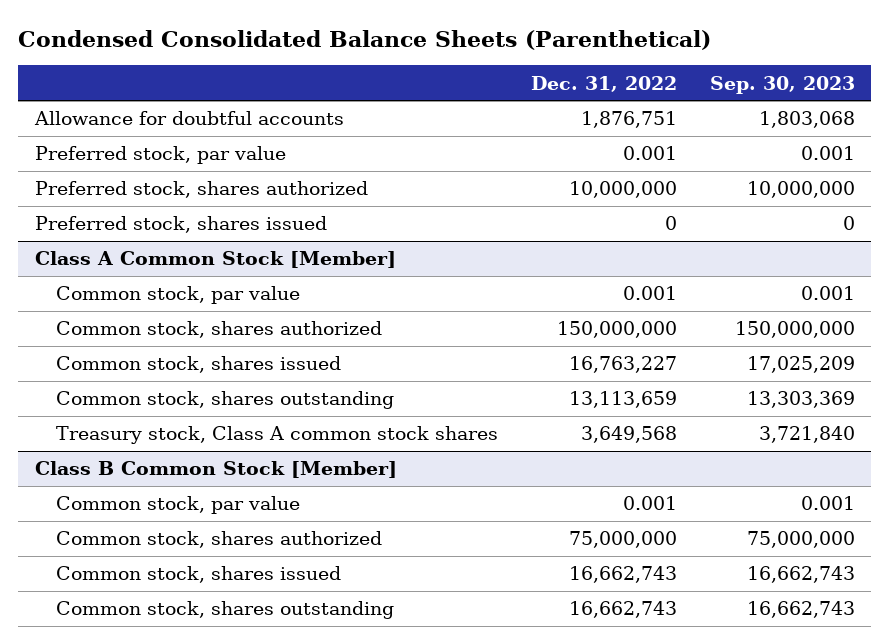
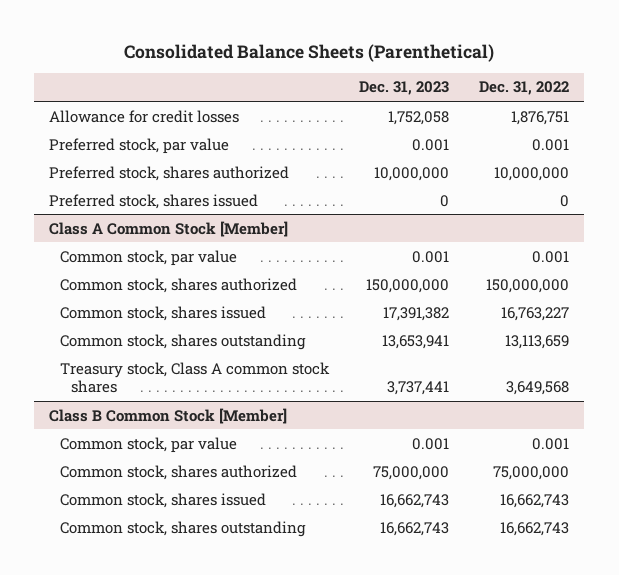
- Condensed Consolidated Balance Sheets (Parenthetical)
+ Consolidated Balance Sheets (Parenthetical)
- | Dec. 31, 2022 | Sep. 30, 2023
+ | Dec. 31, 2023 | Dec. 31, 2022
- Allowance for doubtful accounts | 1,876,751 | 1,803,068
+ Allowance for credit losses | 1,752,058 | 1,876,751

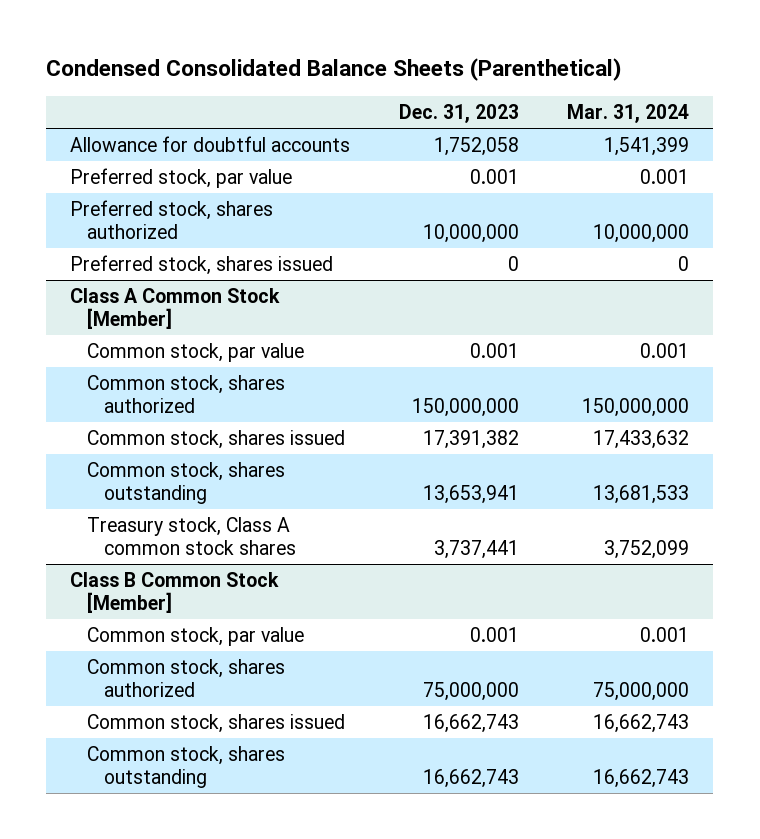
- Consolidated Balance Sheets (Parenthetical)
+ Condensed Consolidated Balance Sheets (Parenthetical)
- | Dec. 31, 2023 | Dec. 31, 2022
+ | Dec. 31, 2023 | Mar. 31, 2024
- Allowance for credit losses | 1,752,058 | 1,876,751
+ Allowance for doubtful accounts | 1,752,058 | 1,541,399

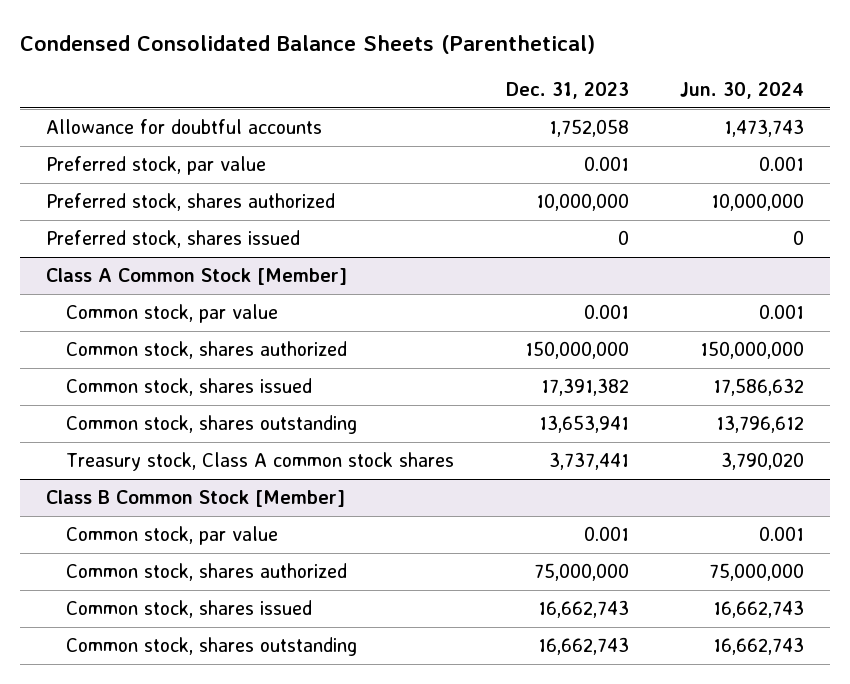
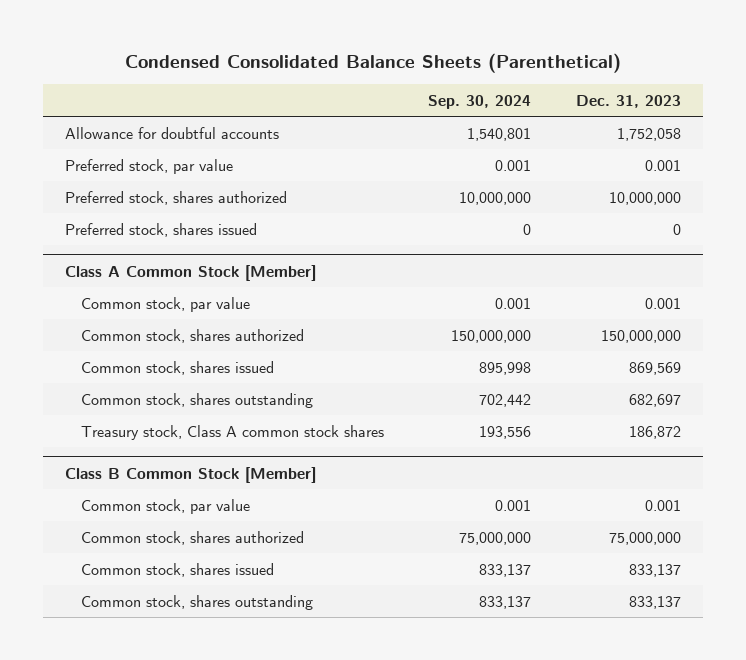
- | Dec. 31, 2023 | Jun. 30, 2024
+ | Sep. 30, 2024 | Dec. 31, 2023
@ Class A Common Stock [Member]
- Common stock, shares issued | 17,391,382 | 17,586,632
- Common stock, shares outstanding | 13,653,941 | 13,796,612
- Treasury stock, Class A common stock shares | 3,737,441 | 3,790,020
+ Common stock, shares issued | 895,998 | 869,569
+ Common stock, shares outstanding | 702,442 | 682,697
+ Treasury stock, Class A common stock shares | 193,556 | 186,872
@ Class B Common Stock [Member]
- Common stock, shares issued | 16,662,743 | 16,662,743
- Common stock, shares outstanding | 16,662,743 | 16,662,743
+ Common stock, shares issued | 833,137 | 833,137
+ Common stock, shares outstanding | 833,137 | 833,137

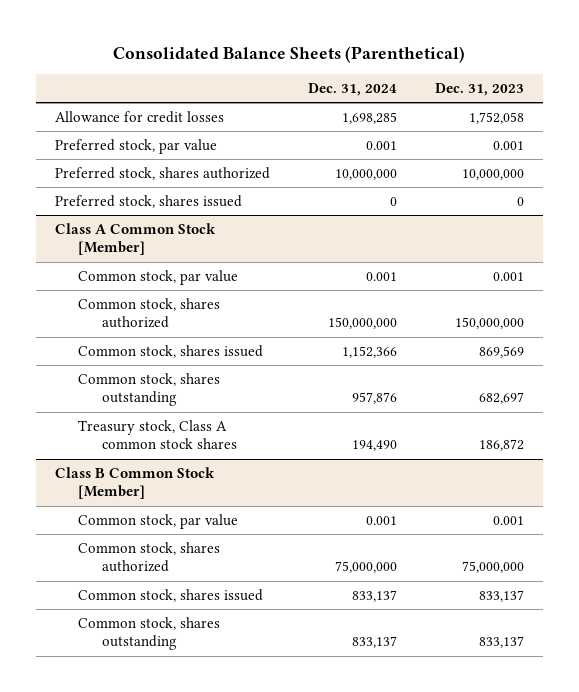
- Condensed Consolidated Balance Sheets (Parenthetical)
+ Consolidated Balance Sheets (Parenthetical)
- | Sep. 30, 2024 | Dec. 31, 2023
+ | Dec. 31, 2024 | Dec. 31, 2023
- Allowance for doubtful accounts | 1,540,801 | 1,752,058
+ Allowance for credit losses | 1,698,285 | 1,752,058

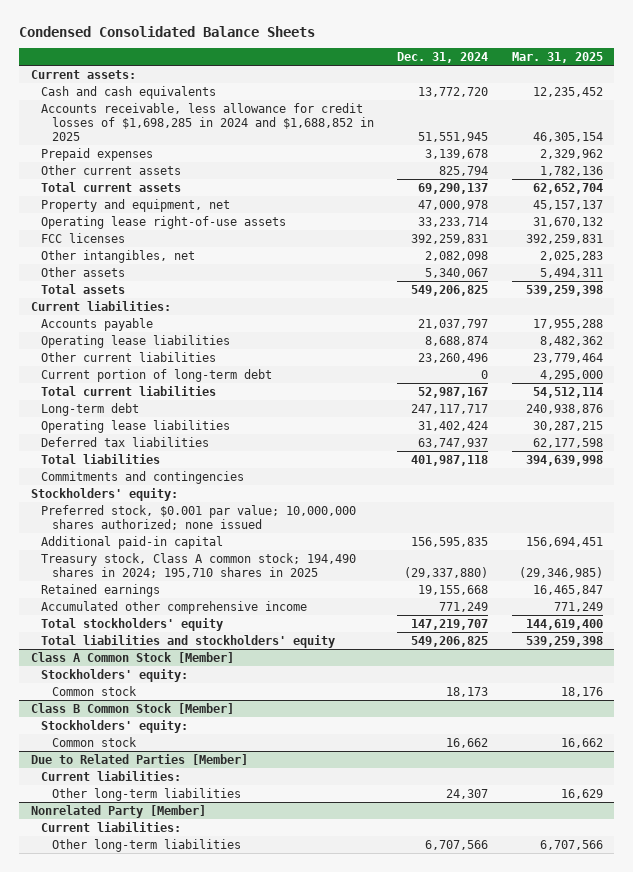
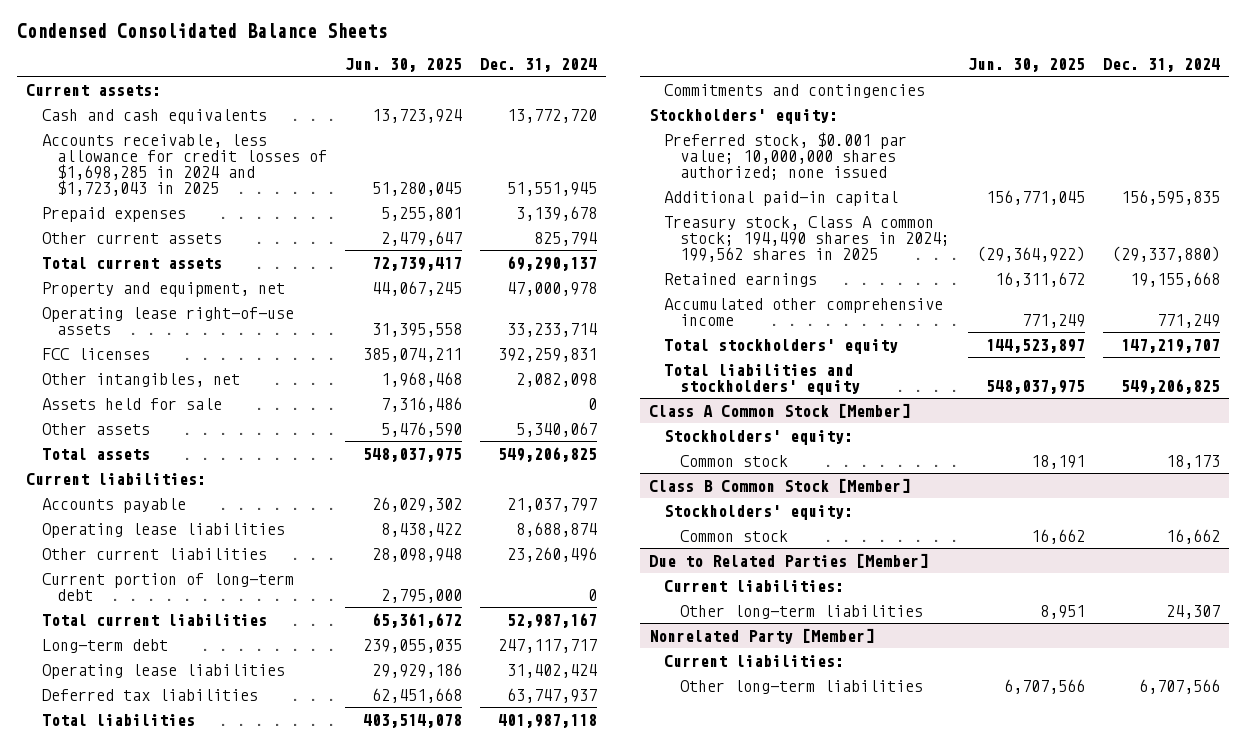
- | Dec. 31, 2024 | Mar. 31, 2025
+ | Jun. 30, 2025 | Dec. 31, 2024
- Accounts receivable, less allowance for credit losses of $1,698,285 in 2024 and $1,688,852 in 2025 | 51,551,945 | 46,305,154
+ Accounts receivable, less allowance for credit losses of $1,698,285 in 2024 and $1,723,043 in 2025 | 51,280,045 | 51,551,945
+ Assets held for sale | 7,316,486 | 0
- Treasury stock, Class A common stock; 194,490 shares in 2024; 195,710 shares in 2025 | (29,337,880) | (29,346,985)
+ Treasury stock, Class A common stock; 194,490 shares in 2024; 199,562 shares in 2025 | (29,364,922) | (29,337,880)

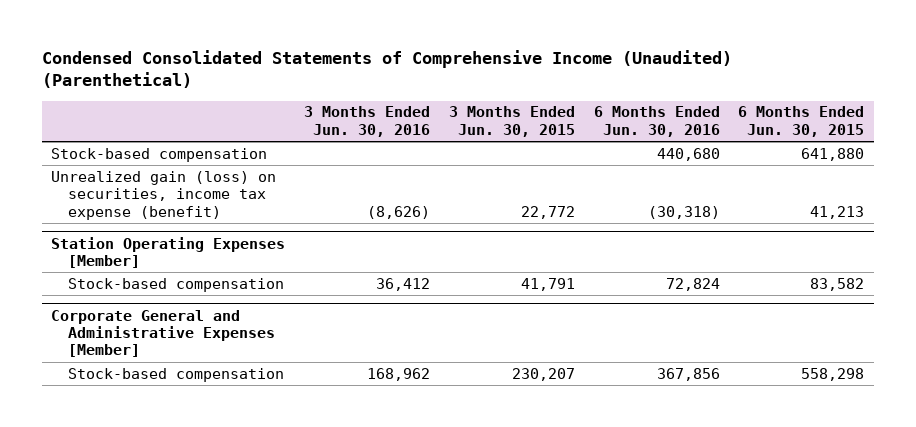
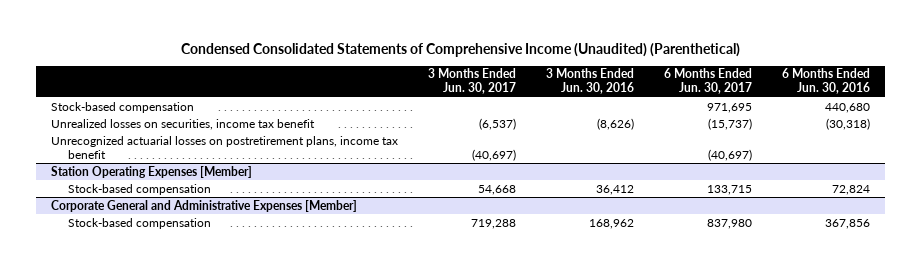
- | 3 Months Ended Jun. 30, 2016 | 3 Months Ended Jun. 30, 2015 | 6 Months Ended Jun. 30, 2016 | 6 Months Ended Jun. 30, 2015
+ | 3 Months Ended Jun. 30, 2017 | 3 Months Ended Jun. 30, 2016 | 6 Months Ended Jun. 30, 2017 | 6 Months Ended Jun. 30, 2016
- Unrealized gain (loss) on securities, income tax expense (benefit) | (8,626) | 22,772 | (30,318) | 41,213
+ Unrealized losses on securities, income tax benefit | (6,537) | (8,626) | (15,737) | (30,318)
+ Unrecognized actuarial losses on postretirement plans, income tax benefit | (40,697) | | (40,697) |

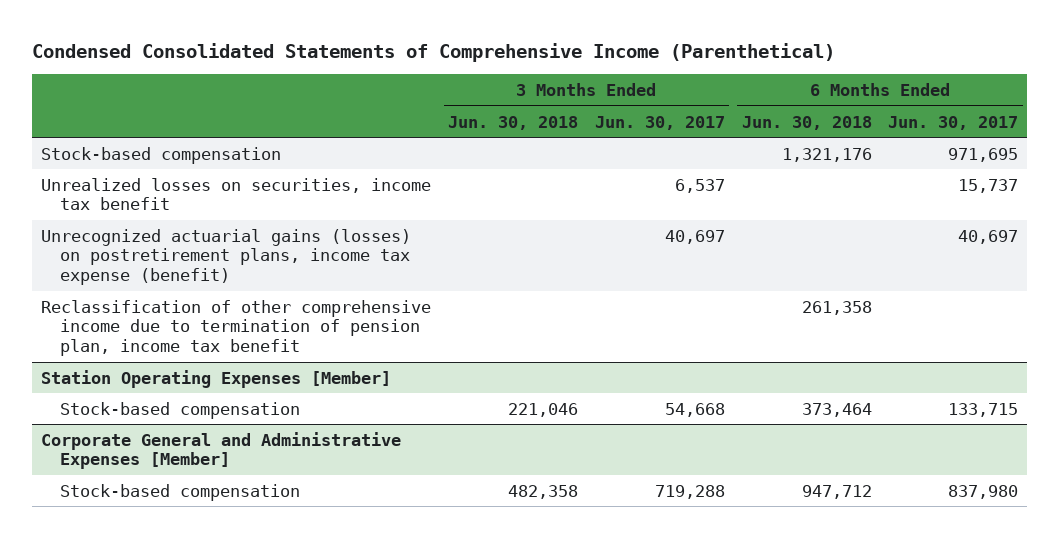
- Condensed Consolidated Statements of Comprehensive Income (Unaudited) (Parenthetical)
+ Condensed Consolidated Statements of Comprehensive Income (Parenthetical)
- | 3 Months Ended Jun. 30, 2017 | 3 Months Ended Jun. 30, 2016 | 6 Months Ended Jun. 30, 2017 | 6 Months Ended Jun. 30, 2016
+ | 3 Months Ended Jun. 30, 2018 | 3 Months Ended Jun. 30, 2017 | 6 Months Ended Jun. 30, 2018 | 6 Months Ended Jun. 30, 2017
- Unrealized losses on securities, income tax benefit | (6,537) | (8,626) | (15,737) | (30,318)
- Unrecognized actuarial losses on postretirement plans, income tax benefit | (40,697) | | (40,697) |
+ Unrealized losses on securities, income tax benefit | | 6,537 | | 15,737
+ Unrecognized actuarial gains (losses) on postretirement plans, income tax expense (benefit) | | 40,697 | | 40,697
+ Reclassification of other comprehensive income due to termination of pension plan, income tax benefit | | | 261,358 |

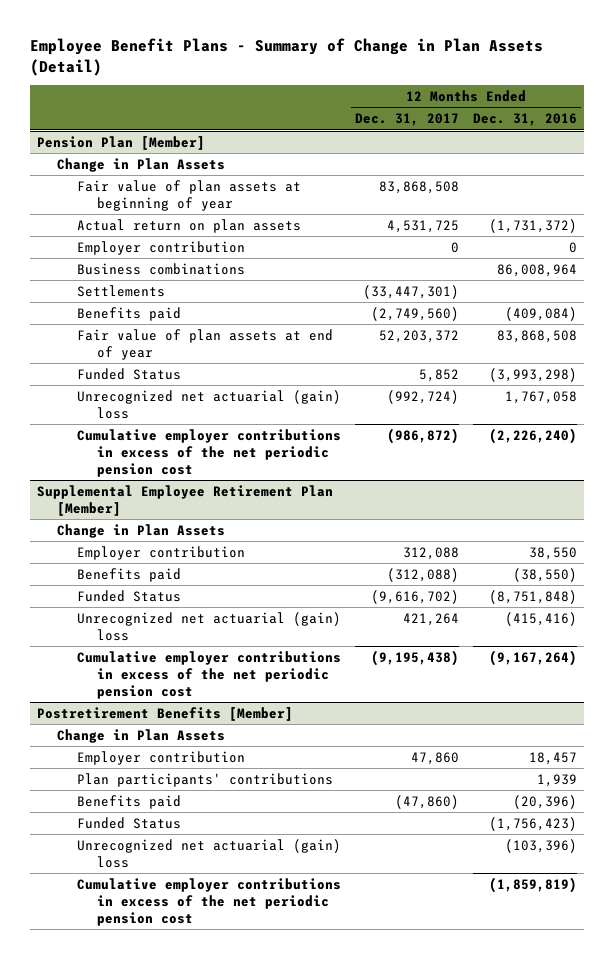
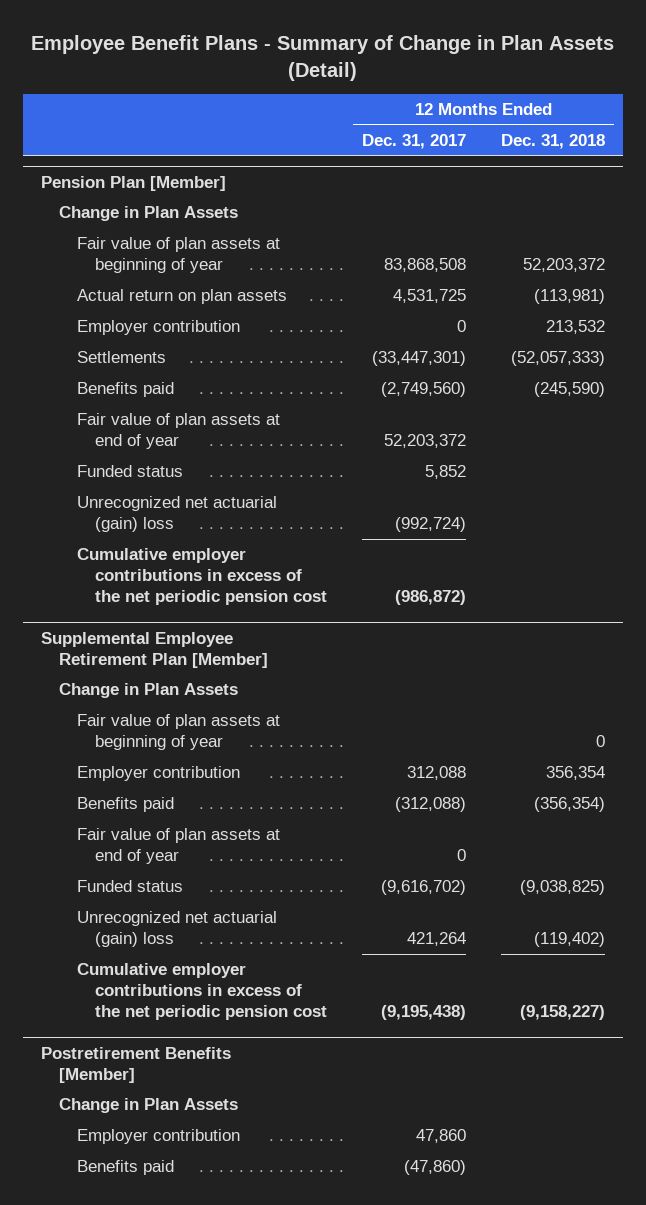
- | 12 Months Ended Dec. 31, 2017 | 12 Months Ended Dec. 31, 2016
+ | 12 Months Ended Dec. 31, 2017 | 12 Months Ended Dec. 31, 2018
@ Pension Plan [Member]
- Business combinations | | 86,008,964
- Funded Status | 5,852 | (3,993,298)
+ Funded status | 5,852 |
@ Supplemental Employee Retirement Plan [Member]
+ Fair value of plan assets at beginning of year | | 0
- Funded Status | (9,616,702) | (8,751,848)
+ Fair value of plan assets at end of year | 0 |
+ Funded status | (9,616,702) | (9,038,825)
@ Postretirement Benefits [Member]
- Plan participants' contributions | | 1,939
- Funded Status | | (1,756,423)
- Unrecognized net actuarial (gain) loss | | (103,396)
- Cumulative employer contributions in excess of the net periodic pension cost | | (1,859,819)

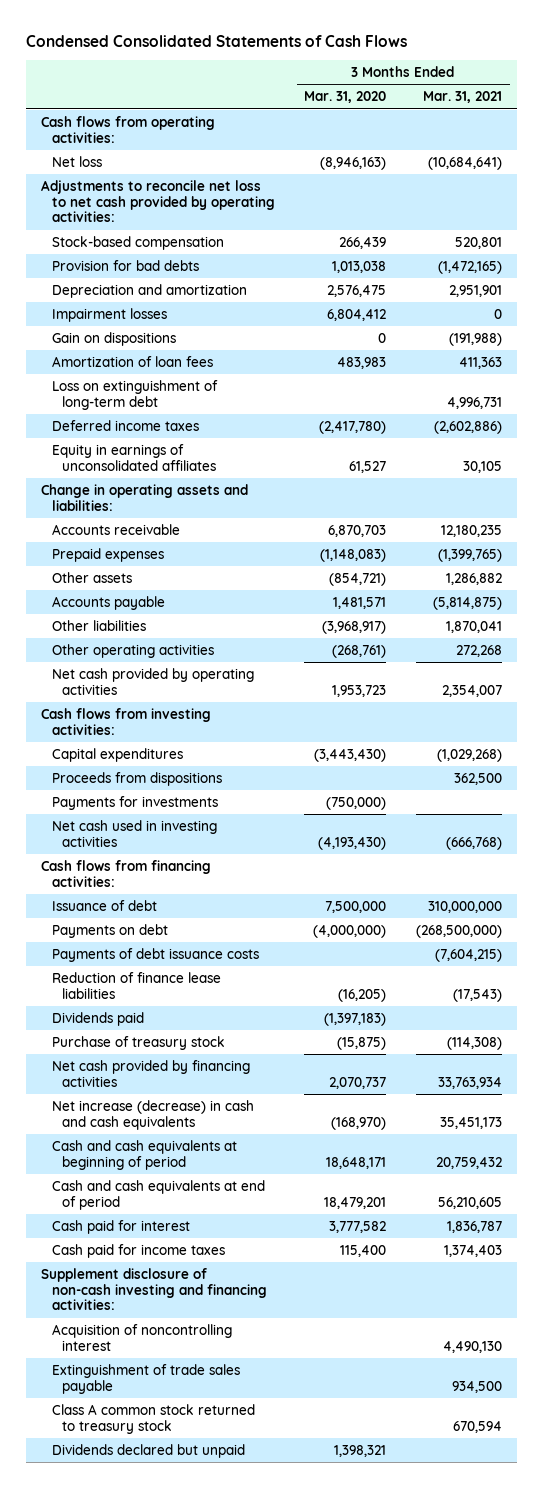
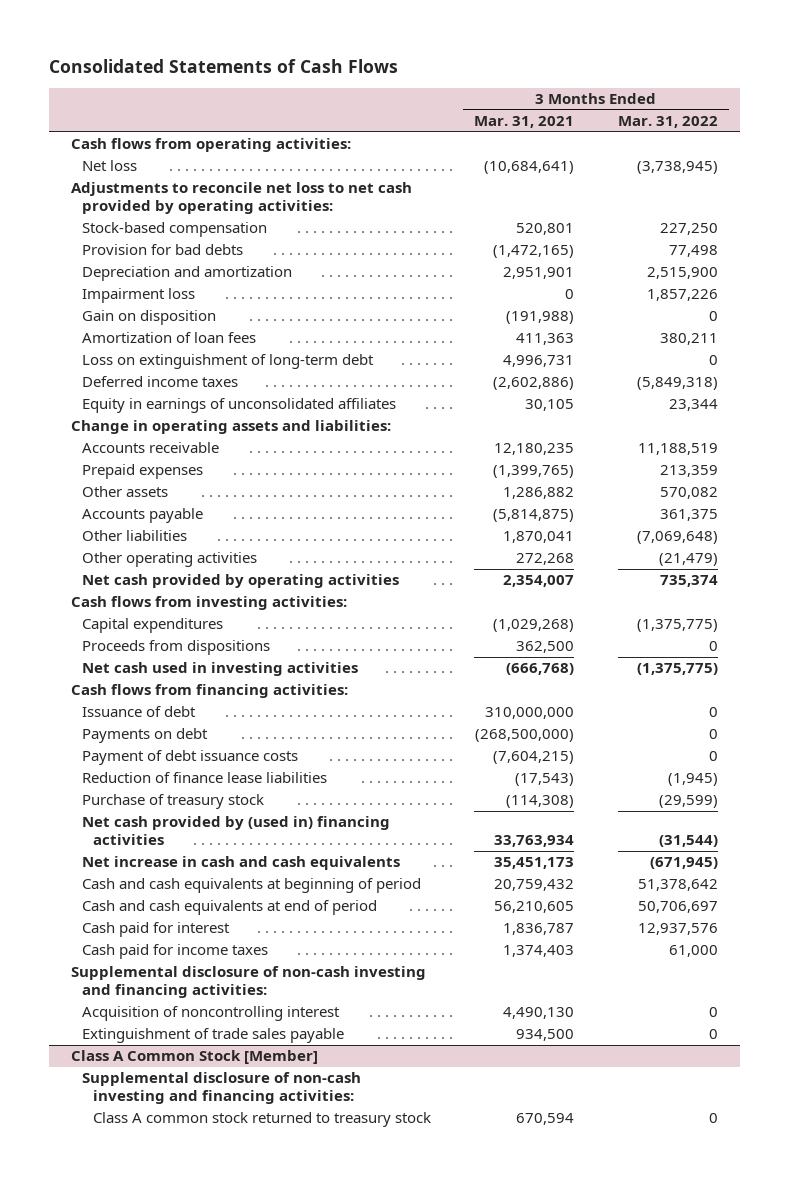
- Condensed Consolidated Statements of Cash Flows
+ Consolidated Statements of Cash Flows
- | 3 Months Ended Mar. 31, 2020 | 3 Months Ended Mar. 31, 2021
+ | 3 Months Ended Mar. 31, 2021 | 3 Months Ended Mar. 31, 2022
- Impairment losses | 6,804,412 | 0
- Gain on dispositions | 0 | (191,988)
+ Impairment loss | 0 | 1,857,226
+ Gain on disposition | (191,988) | 0
- Payments for investments | (750,000) |
- Payments of debt issuance costs | | (7,604,215)
+ Payment of debt issuance costs | (7,604,215) | 0
- Dividends paid | (1,397,183) |
- Net cash provided by financing activities | 2,070,737 | 33,763,934
- Net increase (decrease) in cash and cash equivalents | (168,970) | 35,451,173
+ Net cash provided by (used in) financing activities | 33,763,934 | (31,544)
+ Net increase in cash and cash equivalents | 35,451,173 | (671,945)
- Supplement disclosure of non-cash investing and financing activities:
+ Supplemental disclosure of non-cash investing and financing activities:
+ Class A Common Stock [Member]
+ Supplemental disclosure of non-cash investing and financing activities:
- Dividends declared but unpaid | 1,398,321 |

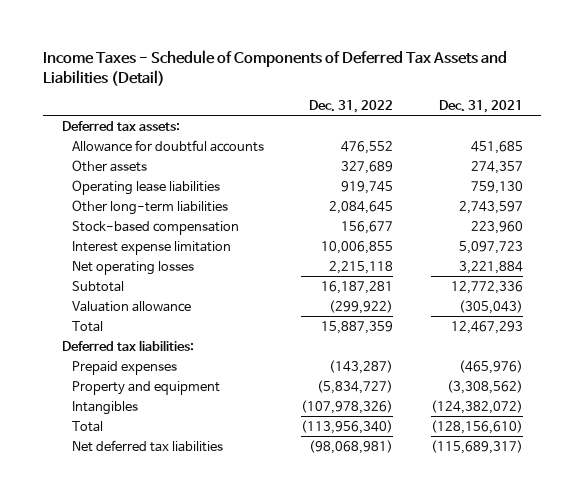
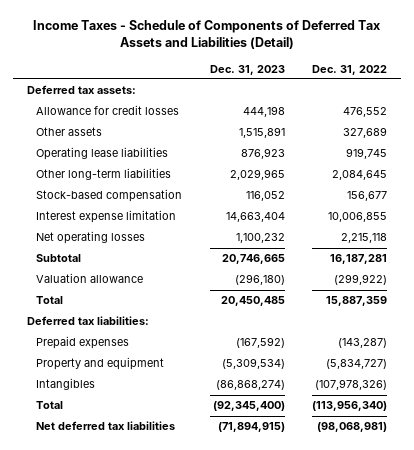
- | Dec. 31, 2022 | Dec. 31, 2021
+ | Dec. 31, 2023 | Dec. 31, 2022
- Allowance for doubtful accounts | 476,552 | 451,685
+ Allowance for credit losses | 444,198 | 476,552

